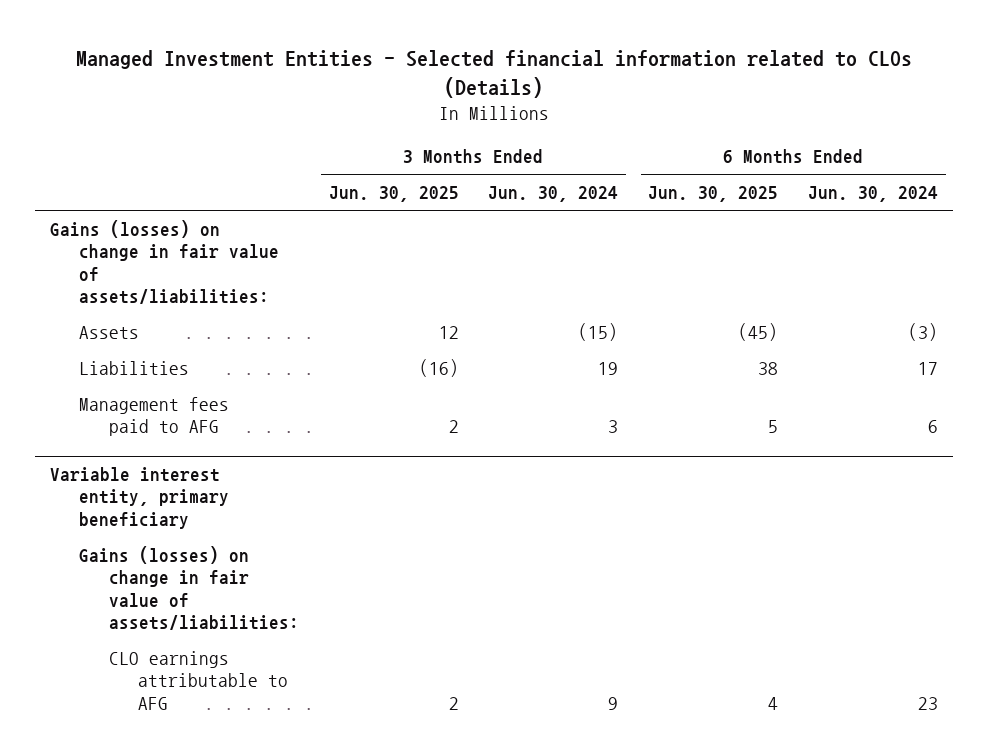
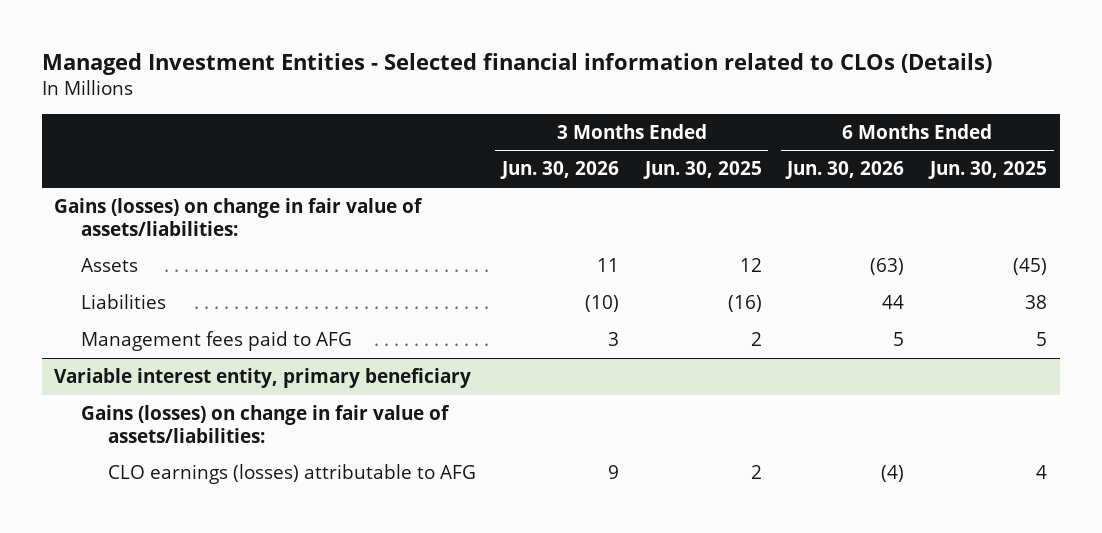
- | 3 Months Ended Jun. 30, 2025 | 3 Months Ended Jun. 30, 2024 | 6 Months Ended Jun. 30, 2025 | 6 Months Ended Jun. 30, 2024
+ | 3 Months Ended Jun. 30, 2026 | 3 Months Ended Jun. 30, 2025 | 6 Months Ended Jun. 30, 2026 | 6 Months Ended Jun. 30, 2025
@ Variable interest entity, primary beneficiary
- CLO earnings attributable to AFG | 2 | 9 | 4 | 23
+ CLO earnings (losses) attributable to AFG | 9 | 2 | (4) | 4

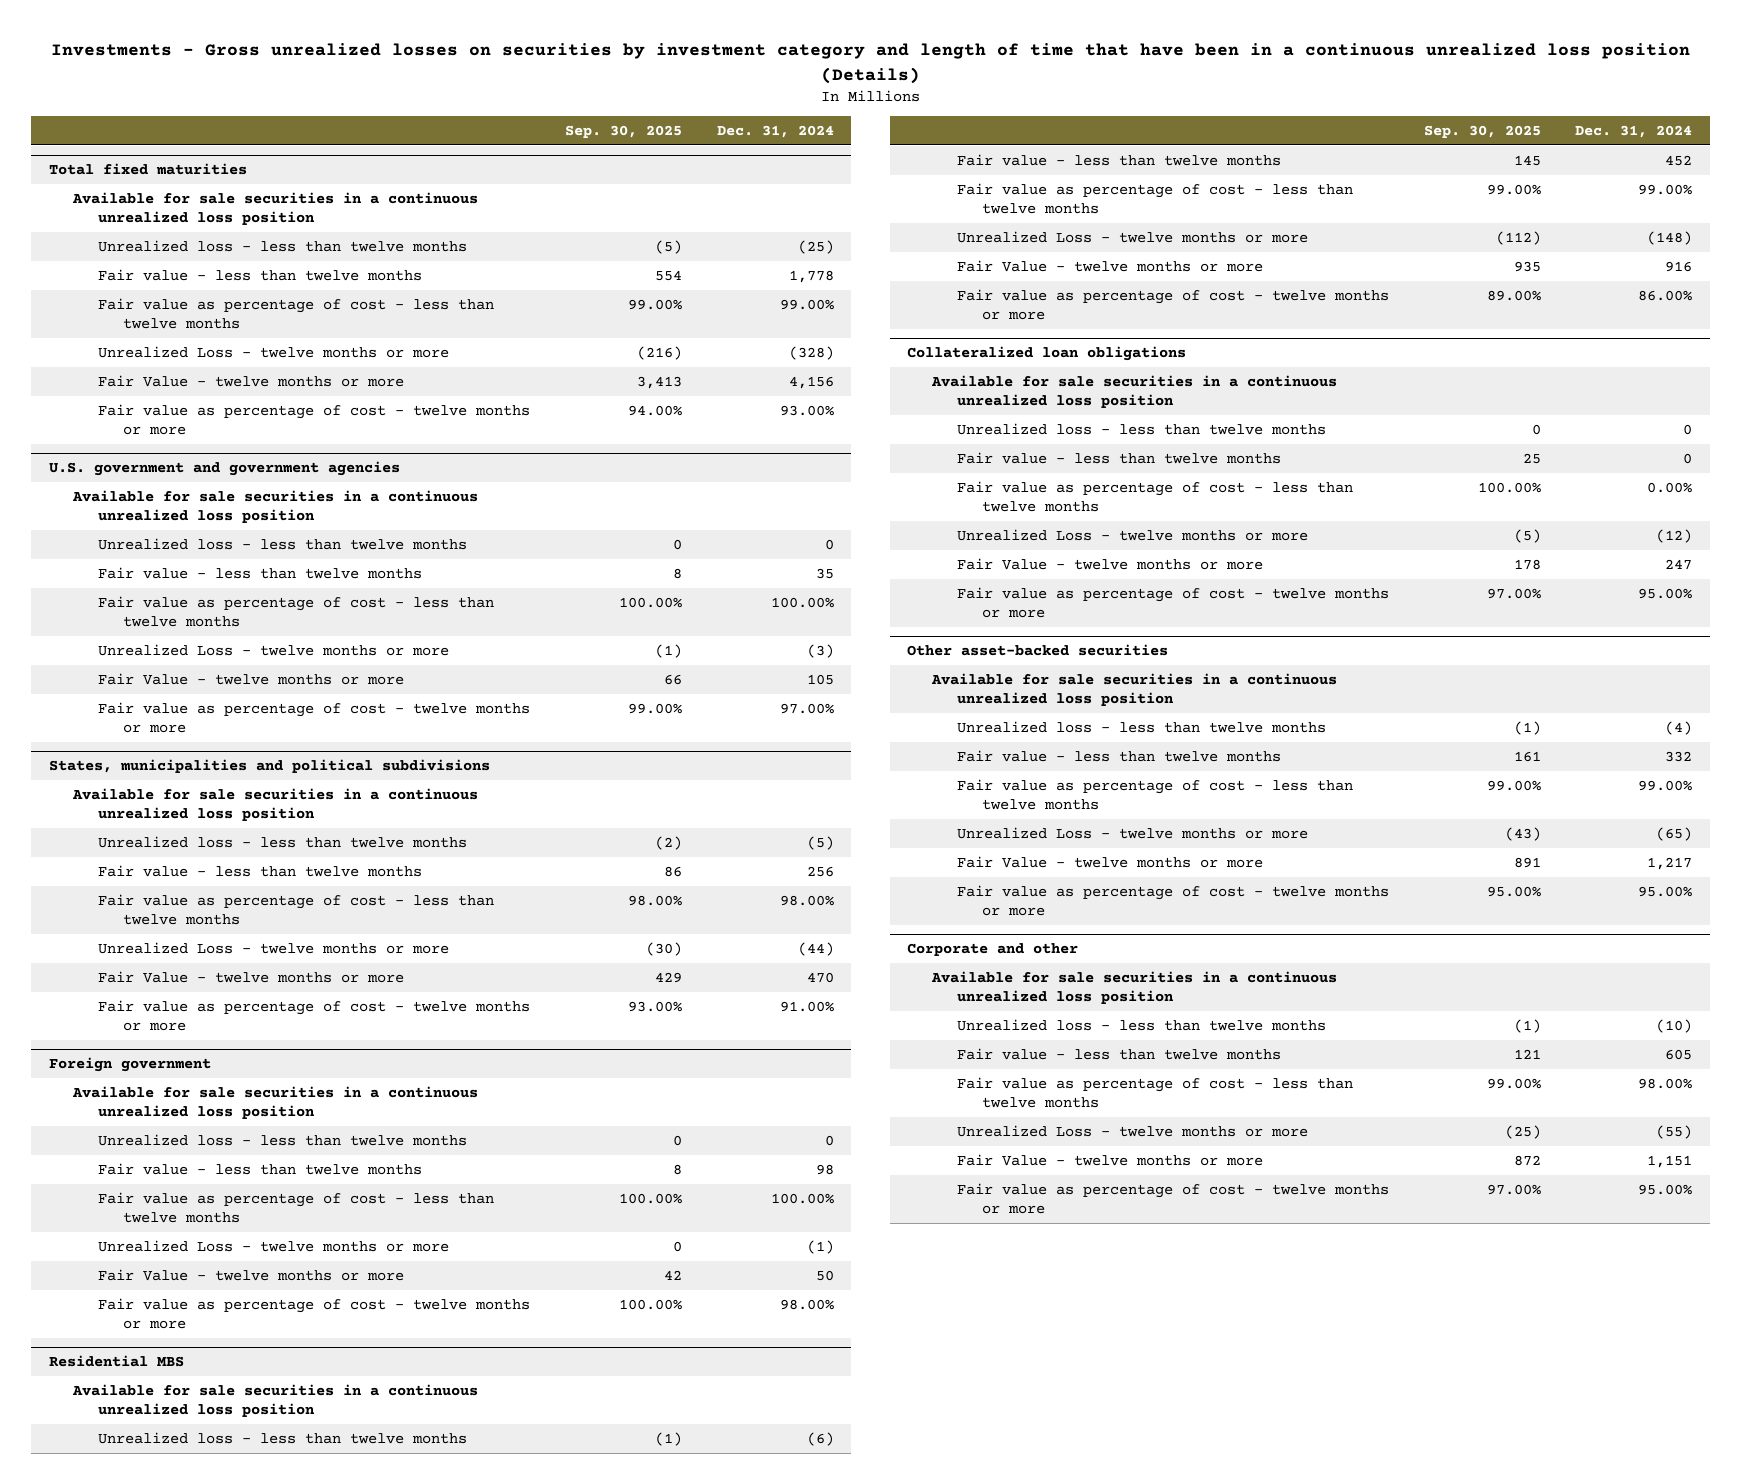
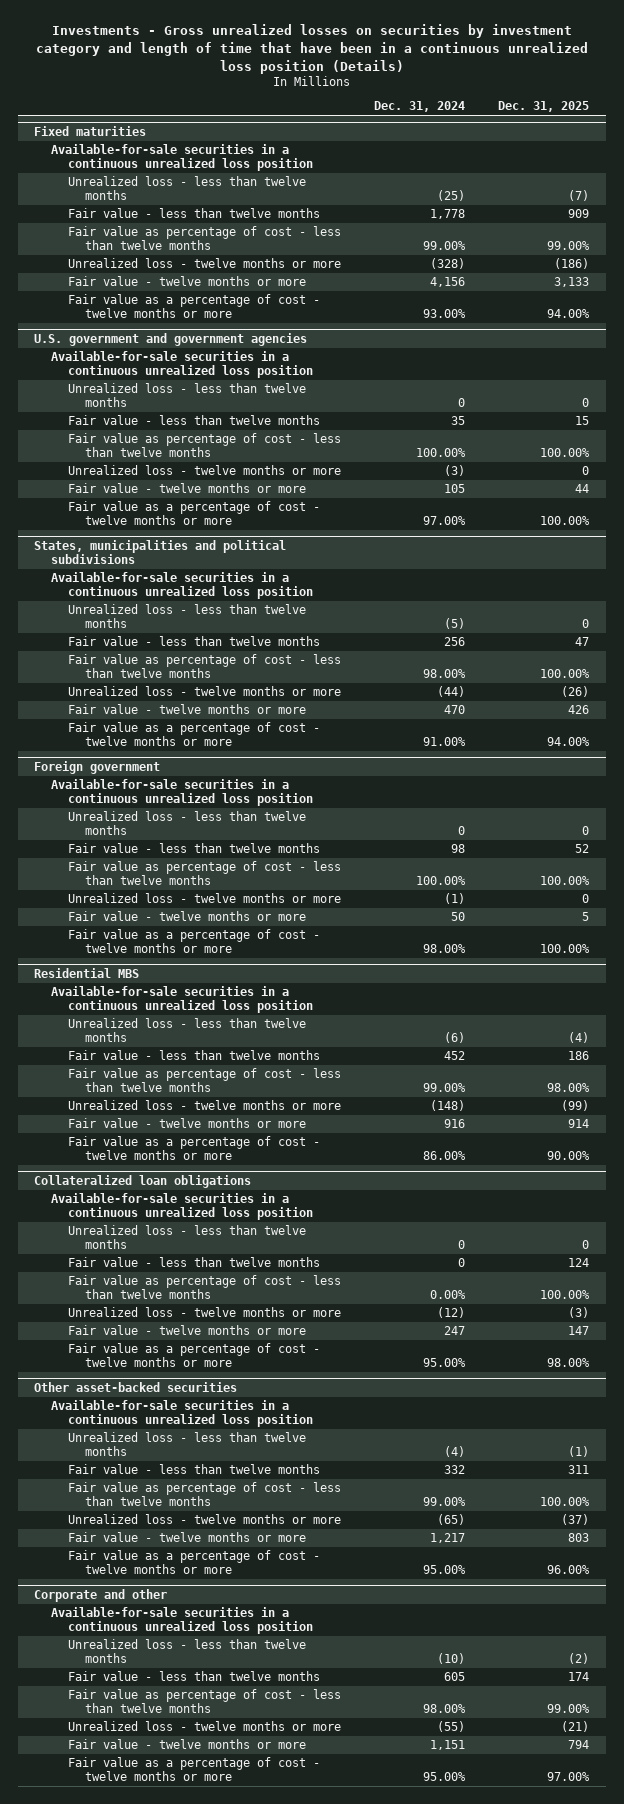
- | Sep. 30, 2025 | Dec. 31, 2024
+ | Dec. 31, 2024 | Dec. 31, 2025
- Total fixed maturities
- Available for sale securities in a continuous unrealized loss position
+ Fixed maturities
+ Available-for-sale securities in a continuous unrealized loss position
- Unrealized Loss - twelve months or more | (216) | (328)
- Fair Value - twelve months or more | 3,413 | 4,156
- Fair value as percentage of cost - twelve months or more | 94.00% | 93.00%
+ Unrealized loss - twelve months or more | (328) | (186)
+ Fair value - twelve months or more | 4,156 | 3,133
+ Fair value as a percentage of cost - twelve months or more | 93.00% | 94.00%
@ U.S. government and government agencies
- Available for sale securities in a continuous unrealized loss position
+ Available-for-sale securities in a continuous unrealized loss position
- Unrealized Loss - twelve months or more | (1) | (3)
- Fair Value - twelve months or more | 66 | 105
- Fair value as percentage of cost - twelve months or more | 99.00% | 97.00%
+ Unrealized loss - twelve months or more | (3) | 0
+ Fair value - twelve months or more | 105 | 44
+ Fair value as a percentage of cost - twelve months or more | 97.00% | 100.00%
@ States, municipalities and political subdivisions
- Available for sale securities in a continuous unrealized loss position
+ Available-for-sale securities in a continuous unrealized loss position
- Unrealized Loss - twelve months or more | (30) | (44)
- Fair Value - twelve months or more | 429 | 470
- Fair value as percentage of cost - twelve months or more | 93.00% | 91.00%
+ Unrealized loss - twelve months or more | (44) | (26)
+ Fair value - twelve months or more | 470 | 426
+ Fair value as a percentage of cost - twelve months or more | 91.00% | 94.00%
@ Foreign government
- Available for sale securities in a continuous unrealized loss position
+ Available-for-sale securities in a continuous unrealized loss position
- Unrealized Loss - twelve months or more | 0 | (1)
- Fair Value - twelve months or more | 42 | 50
- Fair value as percentage of cost - twelve months or more | 100.00% | 98.00%
+ Unrealized loss - twelve months or more | (1) | 0
+ Fair value - twelve months or more | 50 | 5
+ Fair value as a percentage of cost - twelve months or more | 98.00% | 100.00%
@ Residential MBS
- Available for sale securities in a continuous unrealized loss position
+ Available-for-sale securities in a continuous unrealized loss position
- Unrealized Loss - twelve months or more | (112) | (148)
- Fair Value - twelve months or more | 935 | 916
- Fair value as percentage of cost - twelve months or more | 89.00% | 86.00%
+ Unrealized loss - twelve months or more | (148) | (99)
+ Fair value - twelve months or more | 916 | 914
+ Fair value as a percentage of cost - twelve months or more | 86.00% | 90.00%
@ Collateralized loan obligations
- Available for sale securities in a continuous unrealized loss position
+ Available-for-sale securities in a continuous unrealized loss position
- Unrealized Loss - twelve months or more | (5) | (12)
- Fair Value - twelve months or more | 178 | 247
- Fair value as percentage of cost - twelve months or more | 97.00% | 95.00%
+ Unrealized loss - twelve months or more | (12) | (3)
+ Fair value - twelve months or more | 247 | 147
+ Fair value as a percentage of cost - twelve months or more | 95.00% | 98.00%
@ Other asset-backed securities
- Available for sale securities in a continuous unrealized loss position
+ Available-for-sale securities in a continuous unrealized loss position
- Unrealized Loss - twelve months or more | (43) | (65)
- Fair Value - twelve months or more | 891 | 1,217
- Fair value as percentage of cost - twelve months or more | 95.00% | 95.00%
+ Unrealized loss - twelve months or more | (65) | (37)
+ Fair value - twelve months or more | 1,217 | 803
+ Fair value as a percentage of cost - twelve months or more | 95.00% | 96.00%
@ Corporate and other
- Available for sale securities in a continuous unrealized loss position
+ Available-for-sale securities in a continuous unrealized loss position
- Unrealized Loss - twelve months or more | (25) | (55)
- Fair Value - twelve months or more | 872 | 1,151
- Fair value as percentage of cost - twelve months or more | 97.00% | 95.00%
+ Unrealized loss - twelve months or more | (55) | (21)
+ Fair value - twelve months or more | 1,151 | 794
+ Fair value as a percentage of cost - twelve months or more | 95.00% | 97.00%

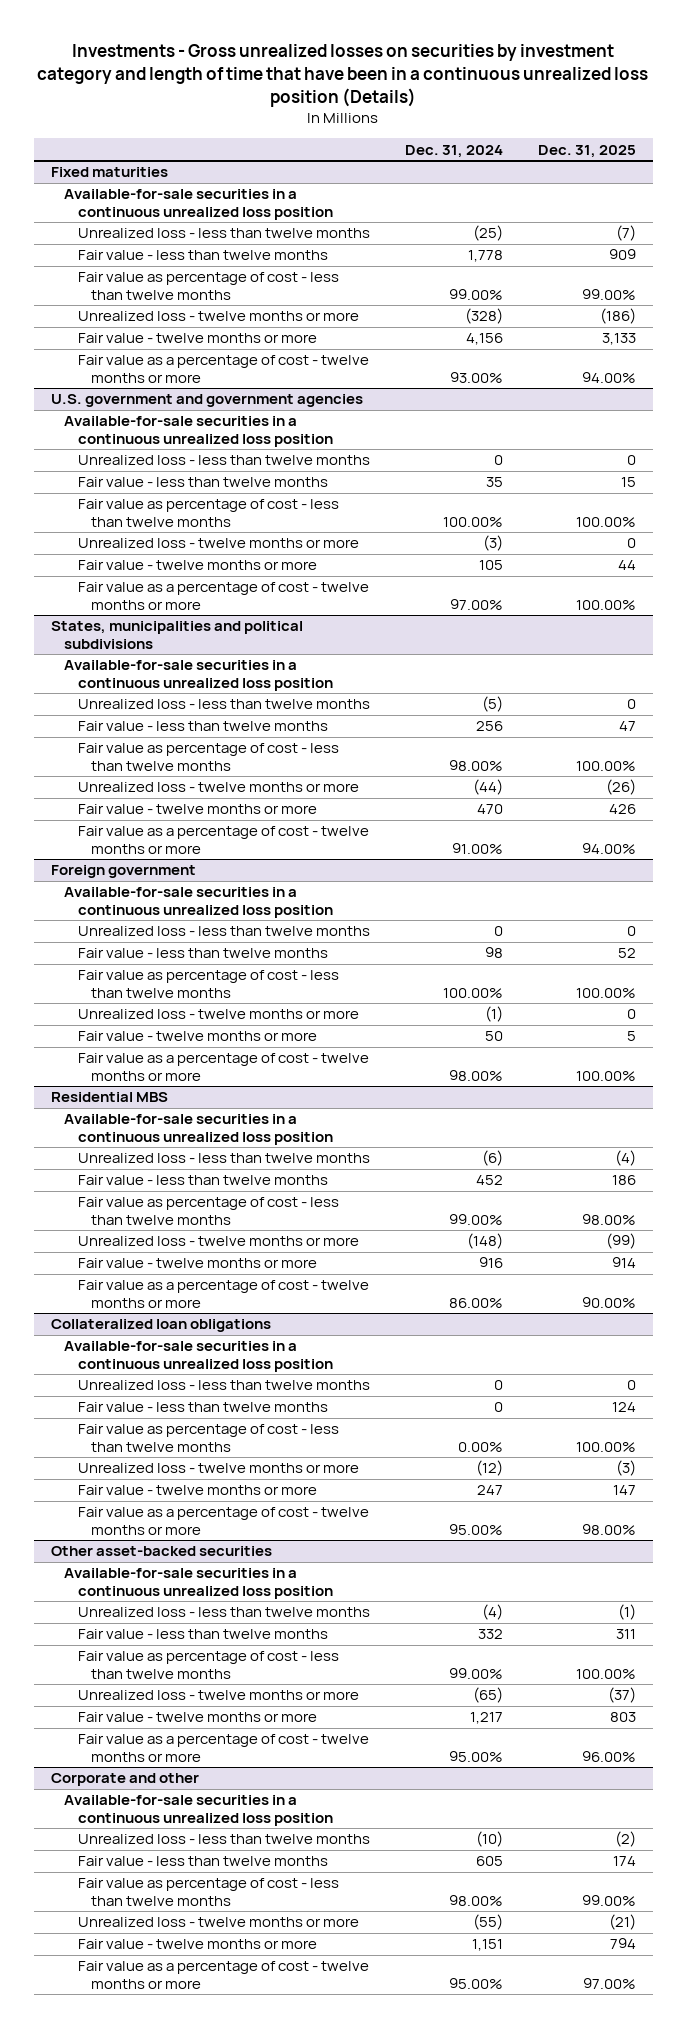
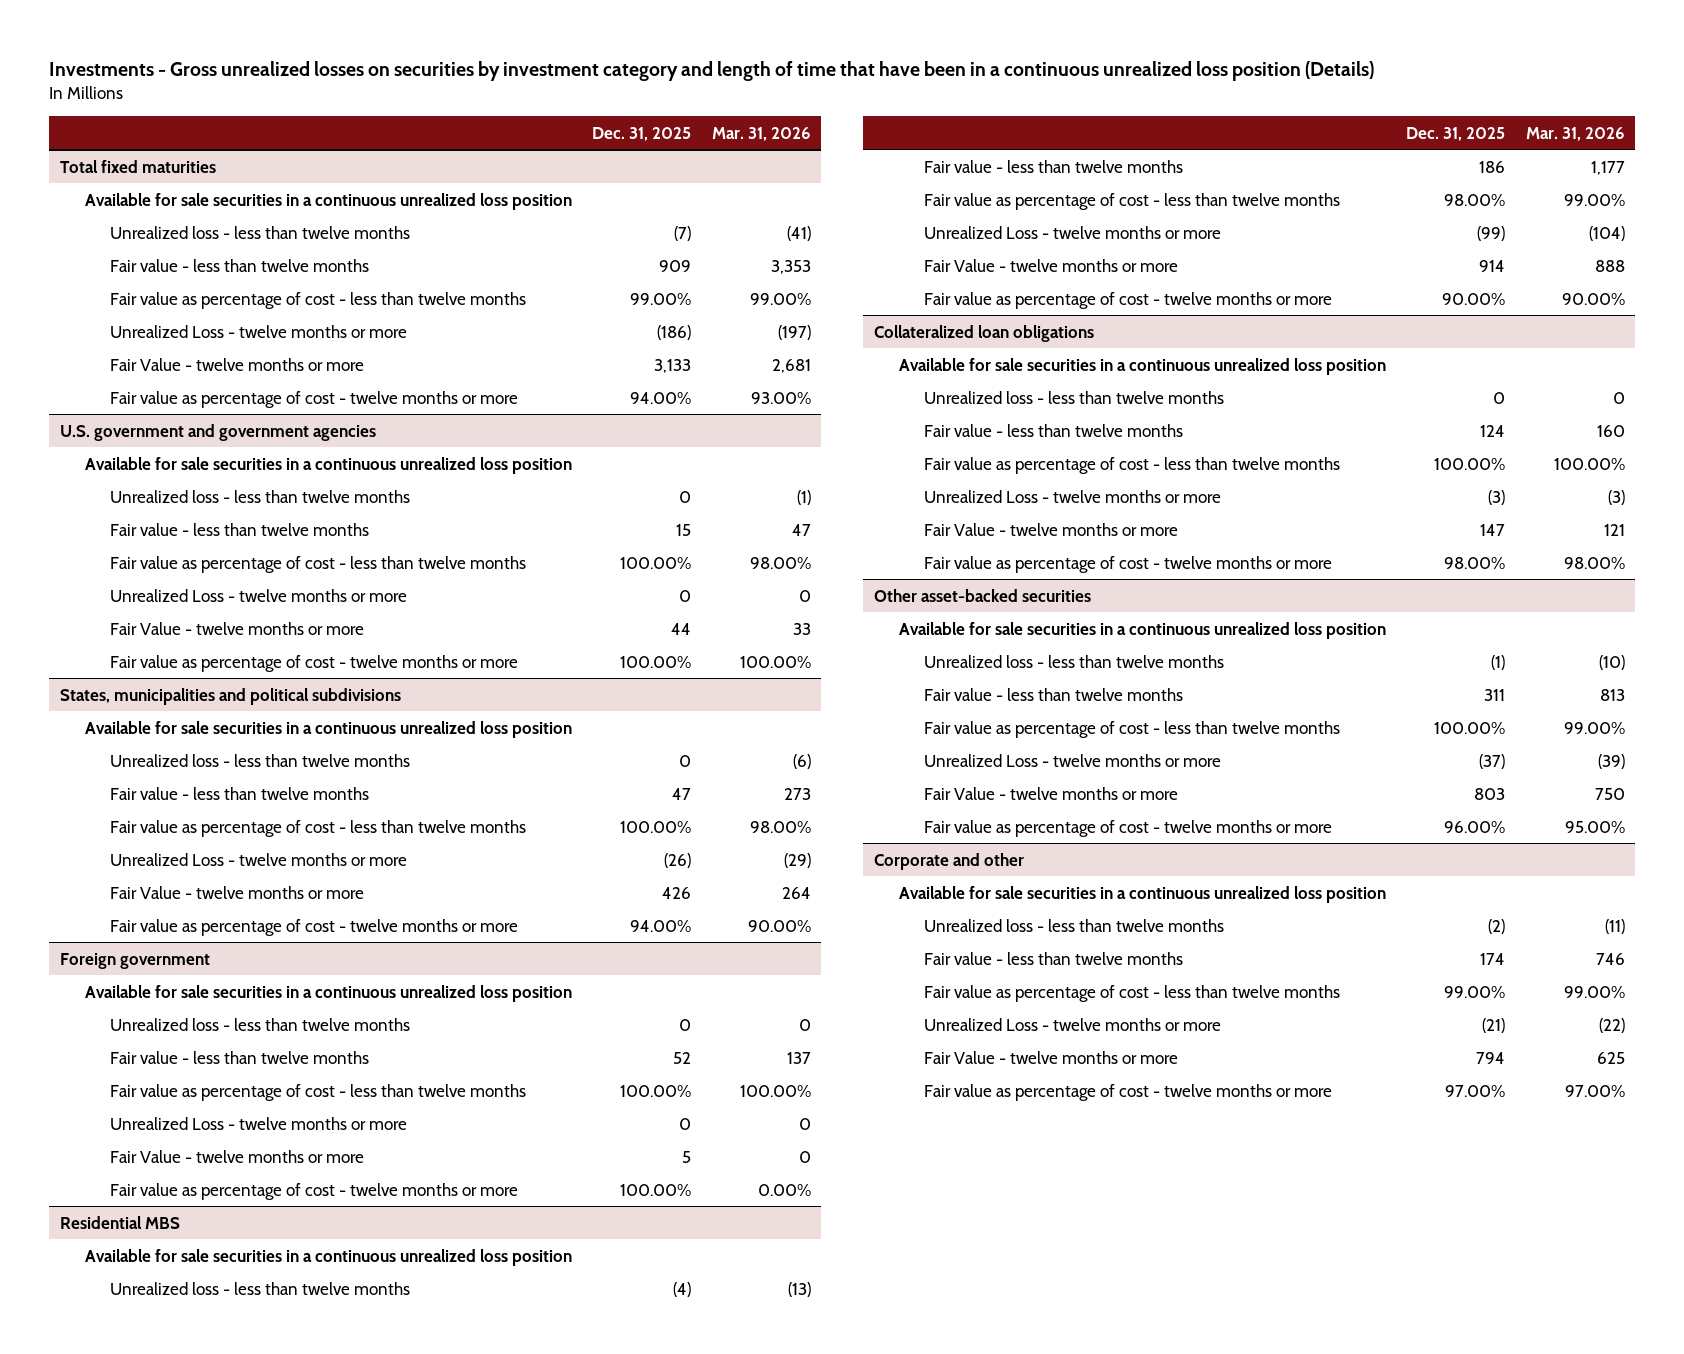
- | Dec. 31, 2024 | Dec. 31, 2025
+ | Dec. 31, 2025 | Mar. 31, 2026
- Fixed maturities
- Available-for-sale securities in a continuous unrealized loss position
+ Total fixed maturities
+ Available for sale securities in a continuous unrealized loss position
- Unrealized loss - twelve months or more | (328) | (186)
- Fair value - twelve months or more | 4,156 | 3,133
- Fair value as a percentage of cost - twelve months or more | 93.00% | 94.00%
+ Unrealized Loss - twelve months or more | (186) | (197)
+ Fair Value - twelve months or more | 3,133 | 2,681
+ Fair value as percentage of cost - twelve months or more | 94.00% | 93.00%
@ U.S. government and government agencies
- Available-for-sale securities in a continuous unrealized loss position
+ Available for sale securities in a continuous unrealized loss position
- Unrealized loss - twelve months or more | (3) | 0
- Fair value - twelve months or more | 105 | 44
- Fair value as a percentage of cost - twelve months or more | 97.00% | 100.00%
+ Unrealized Loss - twelve months or more | 0 | 0
+ Fair Value - twelve months or more | 44 | 33
+ Fair value as percentage of cost - twelve months or more | 100.00% | 100.00%
@ States, municipalities and political subdivisions
- Available-for-sale securities in a continuous unrealized loss position
+ Available for sale securities in a continuous unrealized loss position
- Unrealized loss - twelve months or more | (44) | (26)
- Fair value - twelve months or more | 470 | 426
- Fair value as a percentage of cost - twelve months or more | 91.00% | 94.00%
+ Unrealized Loss - twelve months or more | (26) | (29)
+ Fair Value - twelve months or more | 426 | 264
+ Fair value as percentage of cost - twelve months or more | 94.00% | 90.00%
@ Foreign government
- Available-for-sale securities in a continuous unrealized loss position
+ Available for sale securities in a continuous unrealized loss position
- Unrealized loss - twelve months or more | (1) | 0
- Fair value - twelve months or more | 50 | 5
- Fair value as a percentage of cost - twelve months or more | 98.00% | 100.00%
+ Unrealized Loss - twelve months or more | 0 | 0
+ Fair Value - twelve months or more | 5 | 0
+ Fair value as percentage of cost - twelve months or more | 100.00% | 0.00%
@ Residential MBS
- Available-for-sale securities in a continuous unrealized loss position
+ Available for sale securities in a continuous unrealized loss position
- Unrealized loss - twelve months or more | (148) | (99)
- Fair value - twelve months or more | 916 | 914
- Fair value as a percentage of cost - twelve months or more | 86.00% | 90.00%
+ Unrealized Loss - twelve months or more | (99) | (104)
+ Fair Value - twelve months or more | 914 | 888
+ Fair value as percentage of cost - twelve months or more | 90.00% | 90.00%
@ Collateralized loan obligations
- Available-for-sale securities in a continuous unrealized loss position
+ Available for sale securities in a continuous unrealized loss position
- Unrealized loss - twelve months or more | (12) | (3)
- Fair value - twelve months or more | 247 | 147
- Fair value as a percentage of cost - twelve months or more | 95.00% | 98.00%
+ Unrealized Loss - twelve months or more | (3) | (3)
+ Fair Value - twelve months or more | 147 | 121
+ Fair value as percentage of cost - twelve months or more | 98.00% | 98.00%
@ Other asset-backed securities
- Available-for-sale securities in a continuous unrealized loss position
+ Available for sale securities in a continuous unrealized loss position
- Unrealized loss - twelve months or more | (65) | (37)
- Fair value - twelve months or more | 1,217 | 803
- Fair value as a percentage of cost - twelve months or more | 95.00% | 96.00%
+ Unrealized Loss - twelve months or more | (37) | (39)
+ Fair Value - twelve months or more | 803 | 750
+ Fair value as percentage of cost - twelve months or more | 96.00% | 95.00%
@ Corporate and other
- Available-for-sale securities in a continuous unrealized loss position
+ Available for sale securities in a continuous unrealized loss position
- Unrealized loss - twelve months or more | (55) | (21)
- Fair value - twelve months or more | 1,151 | 794
- Fair value as a percentage of cost - twelve months or more | 95.00% | 97.00%
+ Unrealized Loss - twelve months or more | (21) | (22)
+ Fair Value - twelve months or more | 794 | 625
+ Fair value as percentage of cost - twelve months or more | 97.00% | 97.00%

